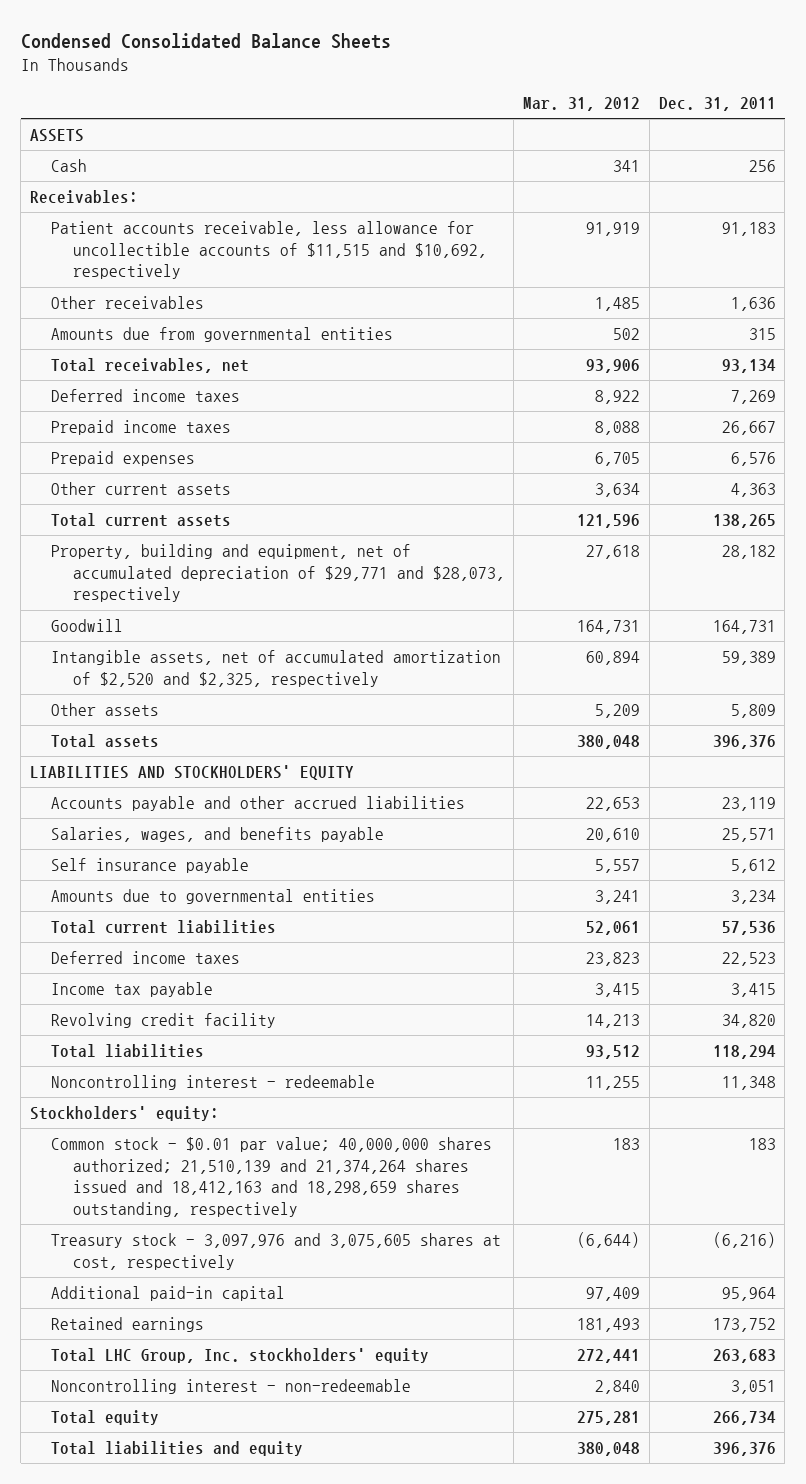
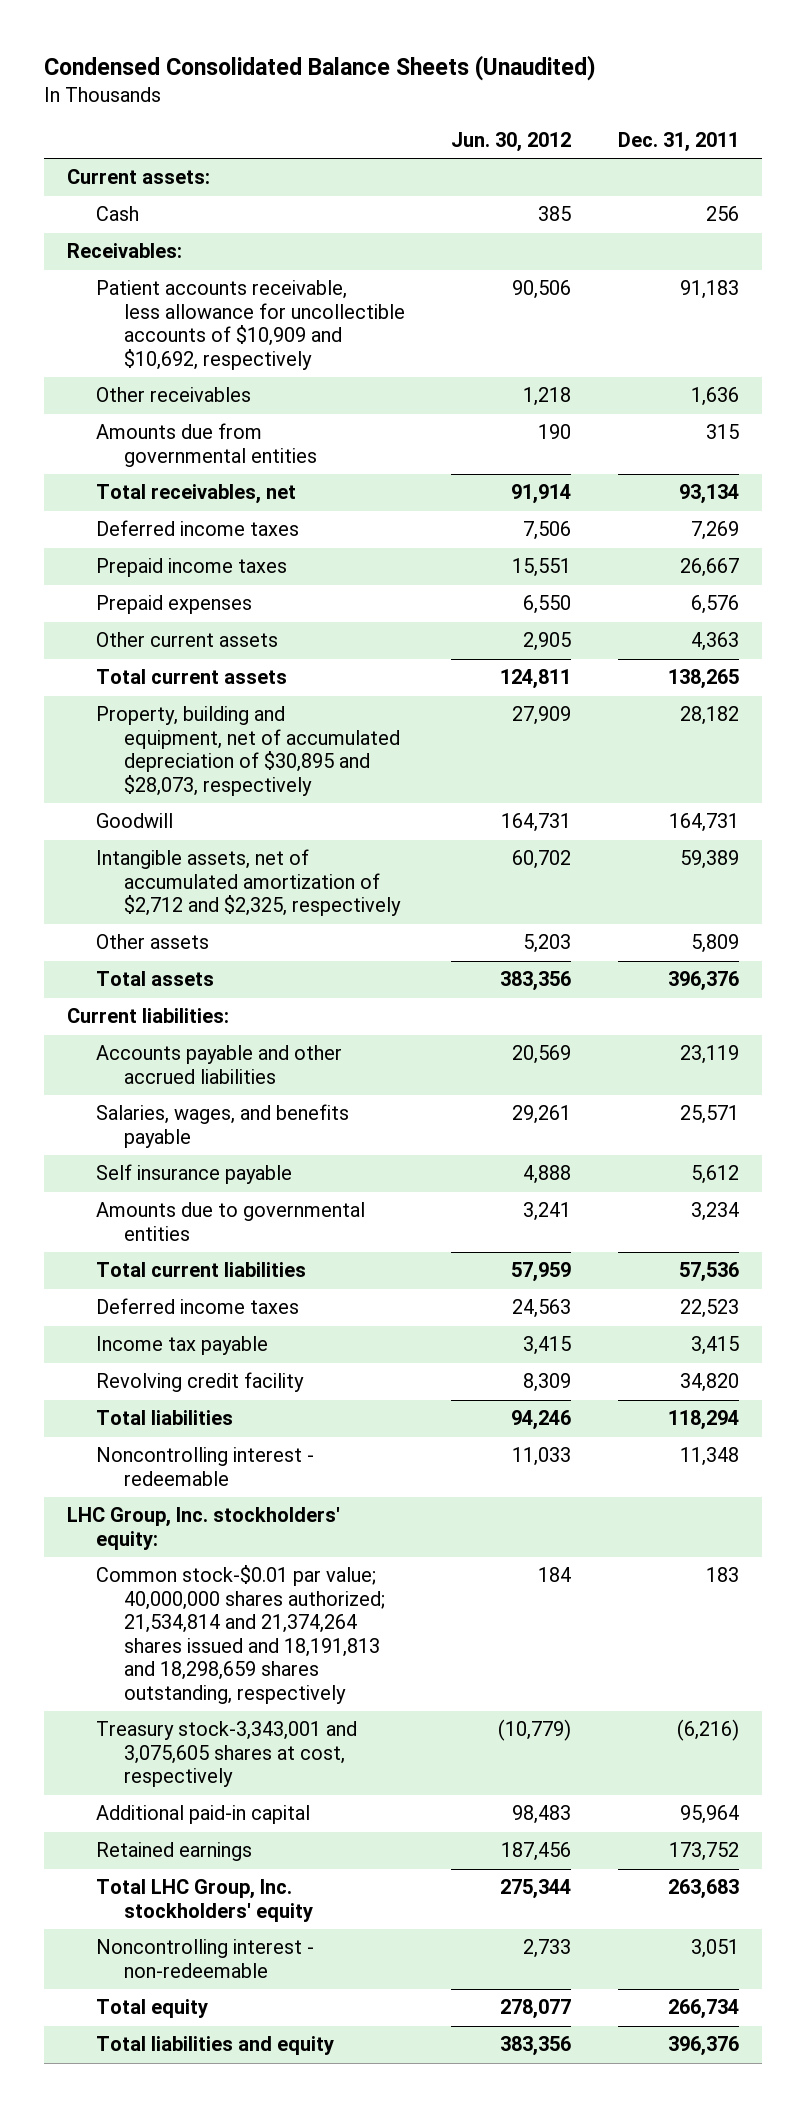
- Condensed Consolidated Balance Sheets
+ Condensed Consolidated Balance Sheets (Unaudited)
- | Mar. 31, 2012 | Dec. 31, 2011
+ | Jun. 30, 2012 | Dec. 31, 2011
- ASSETS
+ Current assets:
- Patient accounts receivable, less allowance for uncollectible accounts of $11,515 and $10,692, respectively | 91,919 | 91,183
+ Patient accounts receivable, less allowance for uncollectible accounts of $10,909 and $10,692, respectively | 90,506 | 91,183
- Property, building and equipment, net of accumulated depreciation of $29,771 and $28,073, respectively | 27,618 | 28,182
+ Property, building and equipment, net of accumulated depreciation of $30,895 and $28,073, respectively | 27,909 | 28,182
- Intangible assets, net of accumulated amortization of $2,520 and $2,325, respectively | 60,894 | 59,389
+ Intangible assets, net of accumulated amortization of $2,712 and $2,325, respectively | 60,702 | 59,389
- LIABILITIES AND STOCKHOLDERS' EQUITY
+ Current liabilities:
- Stockholders' equity:
- Common stock - $0.01 par value; 40,000,000 shares authorized; 21,510,139 and 21,374,264 shares issued and 18,412,163 and 18,298,659 shares outstanding, respectively | 183 | 183
- Treasury stock - 3,097,976 and 3,075,605 shares at cost, respectively | (6,644) | (6,216)
+ LHC Group, Inc. stockholders' equity:
+ Common stock-$0.01 par value; 40,000,000 shares authorized; 21,534,814 and 21,374,264 shares issued and 18,191,813 and 18,298,659 shares outstanding, respectively | 184 | 183
+ Treasury stock-3,343,001 and 3,075,605 shares at cost, respectively | (10,779) | (6,216)

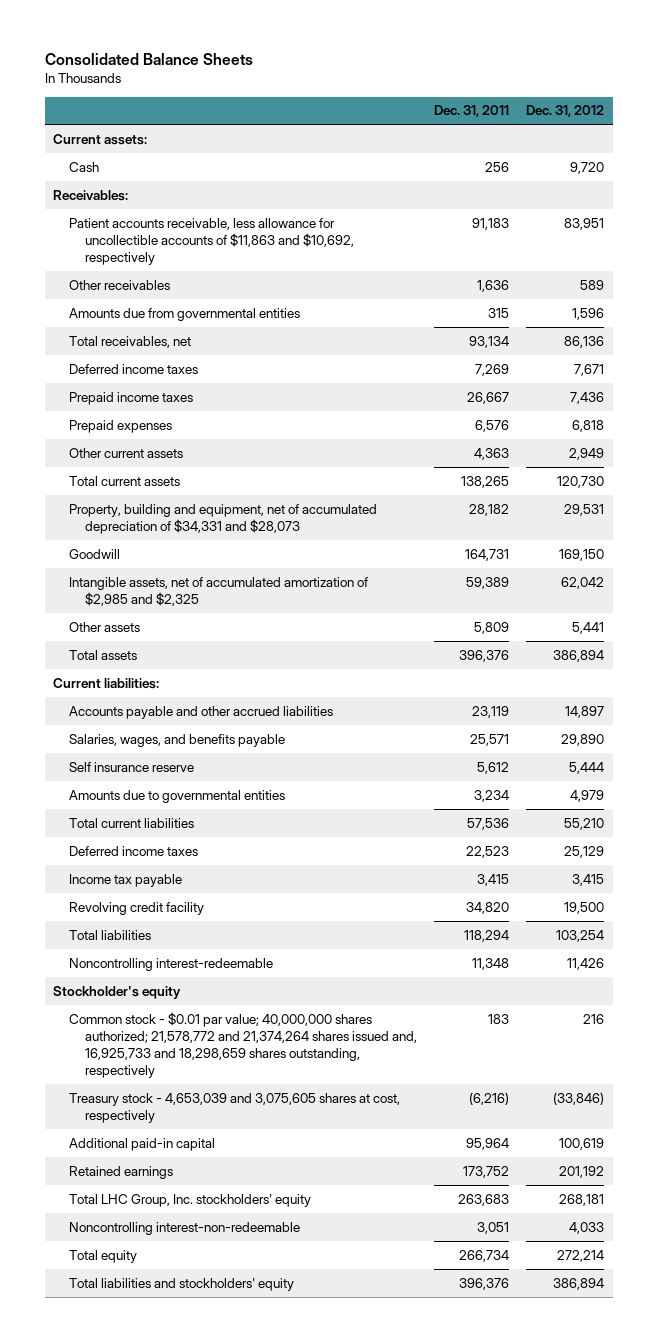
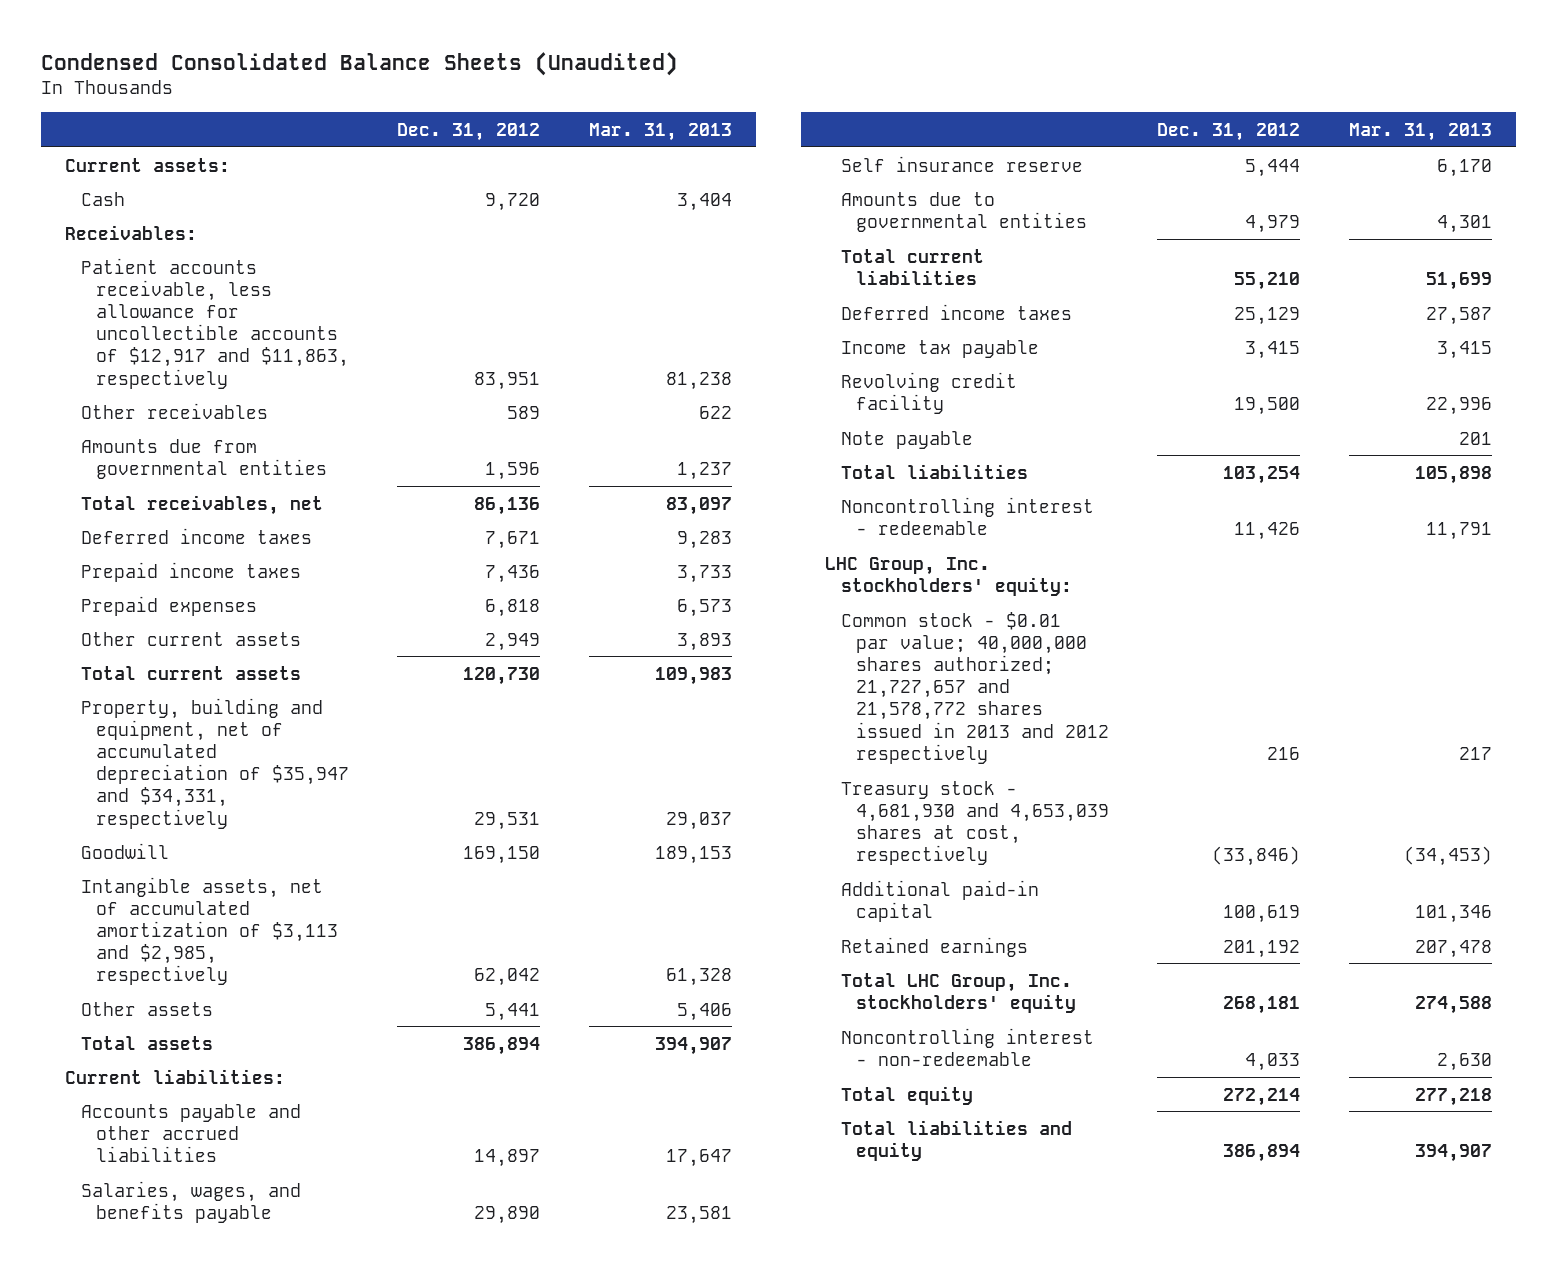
- Consolidated Balance Sheets
+ Condensed Consolidated Balance Sheets (Unaudited)
- | Dec. 31, 2011 | Dec. 31, 2012
+ | Dec. 31, 2012 | Mar. 31, 2013
- Patient accounts receivable, less allowance for uncollectible accounts of $11,863 and $10,692, respectively | 91,183 | 83,951
+ Patient accounts receivable, less allowance for uncollectible accounts of $12,917 and $11,863, respectively | 83,951 | 81,238
- Property, building and equipment, net of accumulated depreciation of $34,331 and $28,073 | 28,182 | 29,531
+ Property, building and equipment, net of accumulated depreciation of $35,947 and $34,331, respectively | 29,531 | 29,037
- Intangible assets, net of accumulated amortization of $2,985 and $2,325 | 59,389 | 62,042
+ Intangible assets, net of accumulated amortization of $3,113 and $2,985, respectively | 62,042 | 61,328
+ Note payable | | 201
- Noncontrolling interest-redeemable | 11,348 | 11,426
- Stockholder's equity
- Common stock - $0.01 par value; 40,000,000 shares authorized; 21,578,772 and 21,374,264 shares issued and, 16,925,733 and 18,298,659 shares outstanding, respectively | 183 | 216
- Treasury stock - 4,653,039 and 3,075,605 shares at cost, respectively | (6,216) | (33,846)
+ Noncontrolling interest - redeemable | 11,426 | 11,791
+ LHC Group, Inc. stockholders' equity:
+ Common stock - $0.01 par value; 40,000,000 shares authorized; 21,727,657 and 21,578,772 shares issued in 2013 and 2012 respectively | 216 | 217
+ Treasury stock - 4,681,930 and 4,653,039 shares at cost, respectively | (33,846) | (34,453)
- Noncontrolling interest-non-redeemable | 3,051 | 4,033
+ Noncontrolling interest - non-redeemable | 4,033 | 2,630
- Total liabilities and stockholders' equity | 396,376 | 386,894
+ Total liabilities and equity | 386,894 | 394,907

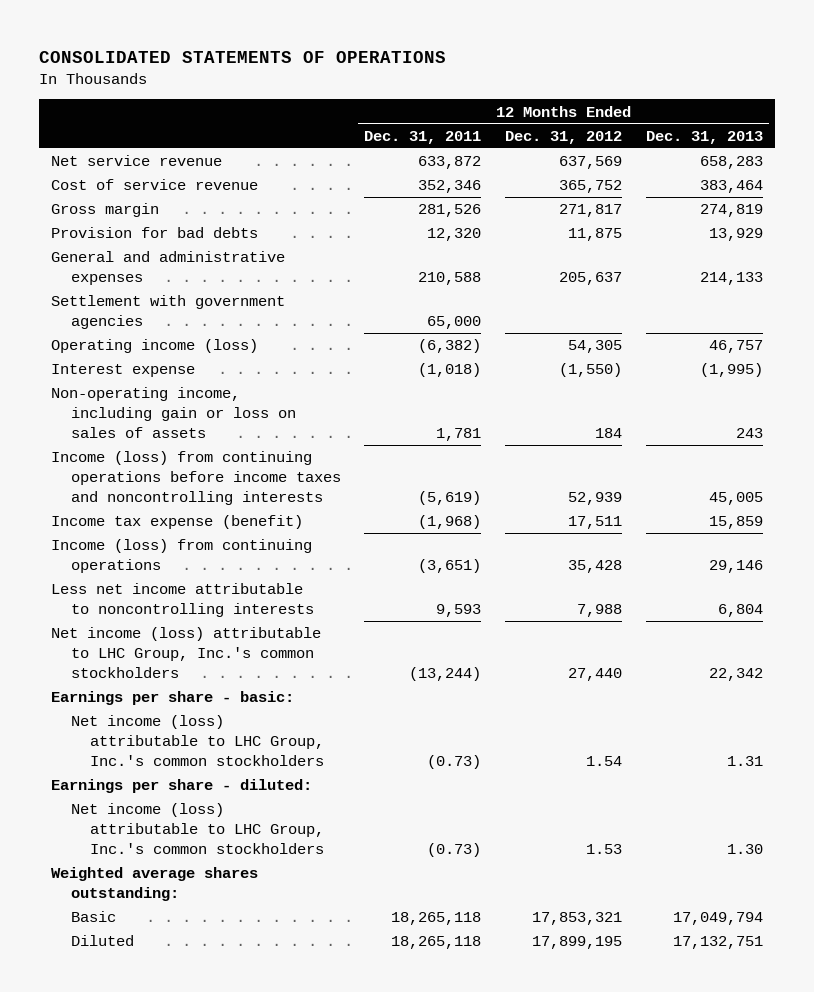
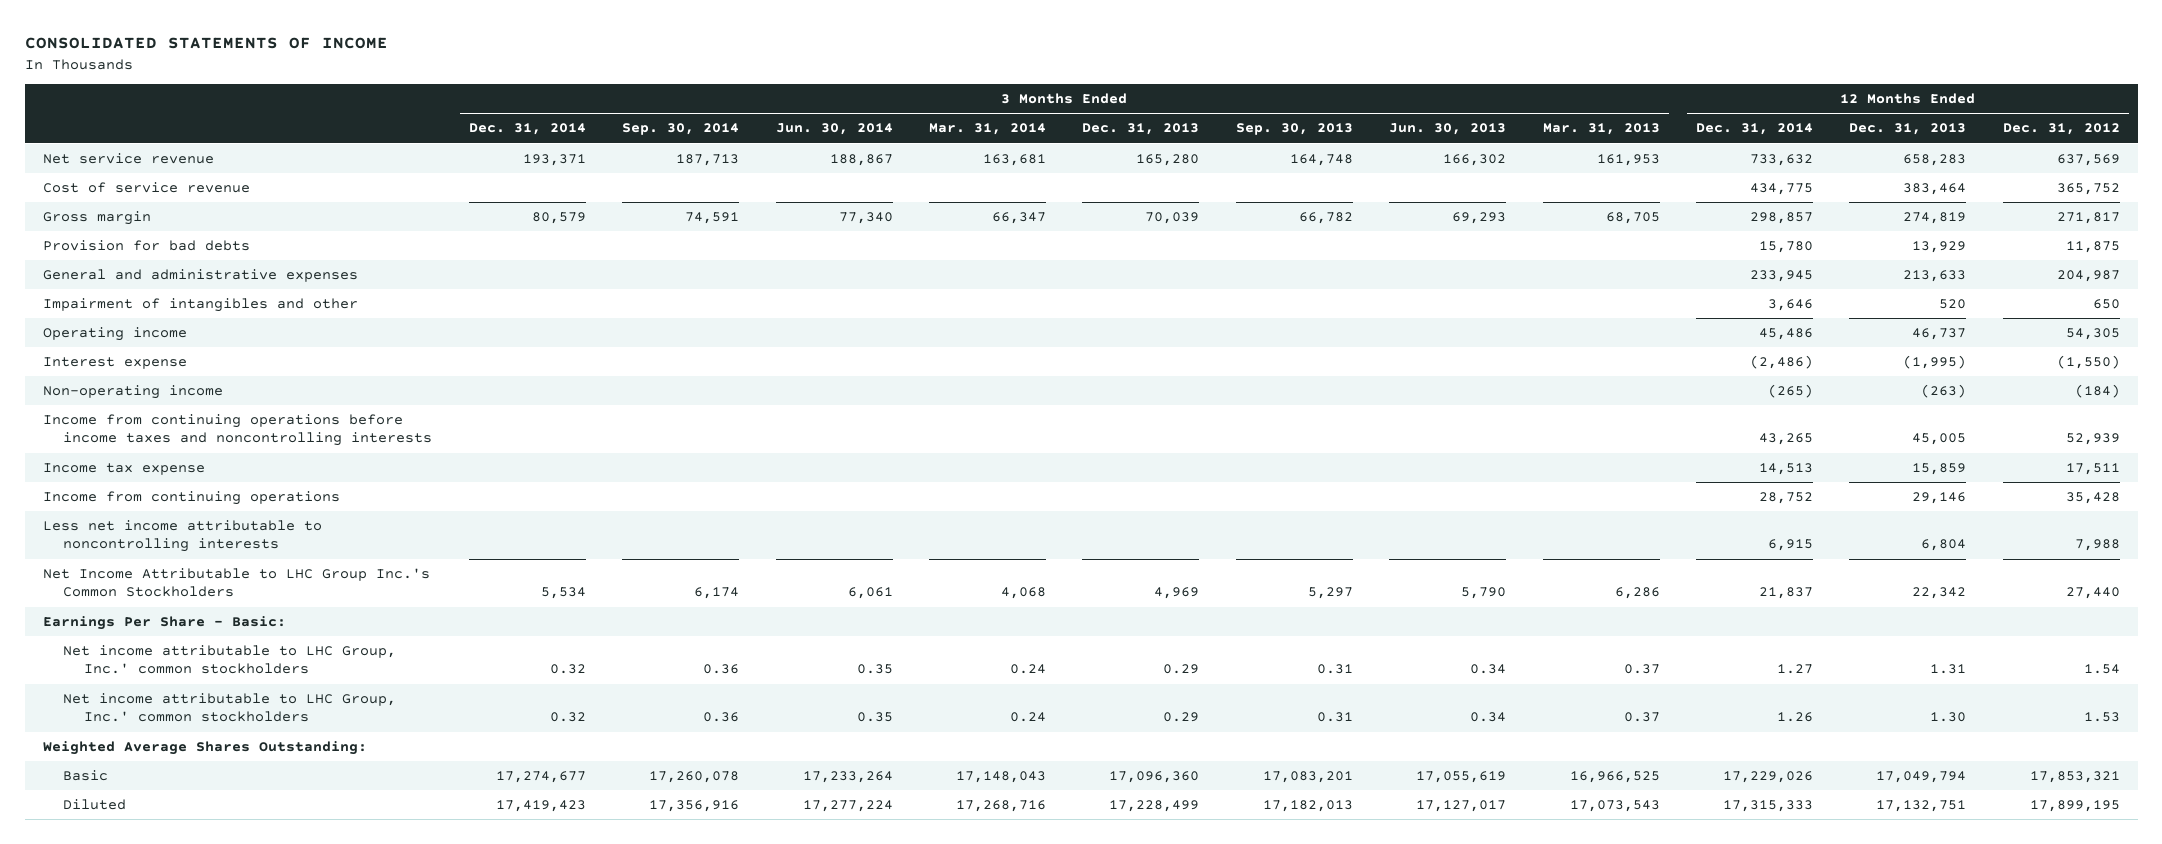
- CONSOLIDATED STATEMENTS OF OPERATIONS
+ CONSOLIDATED STATEMENTS OF INCOME
- | 12 Months Ended Dec. 31, 2011 | 12 Months Ended Dec. 31, 2012 | 12 Months Ended Dec. 31, 2013
+ | 3 Months Ended Dec. 31, 2014 | 3 Months Ended Sep. 30, 2014 | 3 Months Ended Jun. 30, 2014 | 3 Months Ended Mar. 31, 2014 | 3 Months Ended Dec. 31, 2013 | 3 Months Ended Sep. 30, 2013 | 3 Months Ended Jun. 30, 2013 | 3 Months Ended Mar. 31, 2013 | 12 Months Ended Dec. 31, 2014 | 12 Months Ended Dec. 31, 2013 | 12 Months Ended Dec. 31, 2012
- General and administrative expenses | 210,588 | 205,637 | 214,133
- Settlement with government agencies | 65,000 | |
- Operating income (loss) | (6,382) | 54,305 | 46,757
+ General and administrative expenses | | | | | | | | | 233,945 | 213,633 | 204,987
+ Impairment of intangibles and other | | | | | | | | | 3,646 | 520 | 650
+ Operating income | | | | | | | | | 45,486 | 46,737 | 54,305
- Non-operating income, including gain or loss on sales of assets | 1,781 | 184 | 243
- Income (loss) from continuing operations before income taxes and noncontrolling interests | (5,619) | 52,939 | 45,005
- Income tax expense (benefit) | (1,968) | 17,511 | 15,859
- Income (loss) from continuing operations | (3,651) | 35,428 | 29,146
+ Non-operating income | | | | | | | | | (265) | (263) | (184)
+ Income from continuing operations before income taxes and noncontrolling interests | | | | | | | | | 43,265 | 45,005 | 52,939
+ Income tax expense | | | | | | | | | 14,513 | 15,859 | 17,511
+ Income from continuing operations | | | | | | | | | 28,752 | 29,146 | 35,428
- Net income (loss) attributable to LHC Group, Inc.'s common stockholders | (13,244) | 27,440 | 22,342
- Earnings per share - basic:
- Net income (loss) attributable to LHC Group, Inc.'s common stockholders | (0.73) | 1.54 | 1.31
- Earnings per share - diluted:
- Net income (loss) attributable to LHC Group, Inc.'s common stockholders | (0.73) | 1.53 | 1.30
- Weighted average shares outstanding:
+ Net Income Attributable to LHC Group Inc.'s Common Stockholders | 5,534 | 6,174 | 6,061 | 4,068 | 4,969 | 5,297 | 5,790 | 6,286 | 21,837 | 22,342 | 27,440
+ Earnings Per Share - Basic:
+ Net income attributable to LHC Group, Inc.' common stockholders | 0.32 | 0.36 | 0.35 | 0.24 | 0.29 | 0.31 | 0.34 | 0.37 | 1.27 | 1.31 | 1.54
+ Net income attributable to LHC Group, Inc.' common stockholders | 0.32 | 0.36 | 0.35 | 0.24 | 0.29 | 0.31 | 0.34 | 0.37 | 1.26 | 1.30 | 1.53
+ Weighted Average Shares Outstanding:

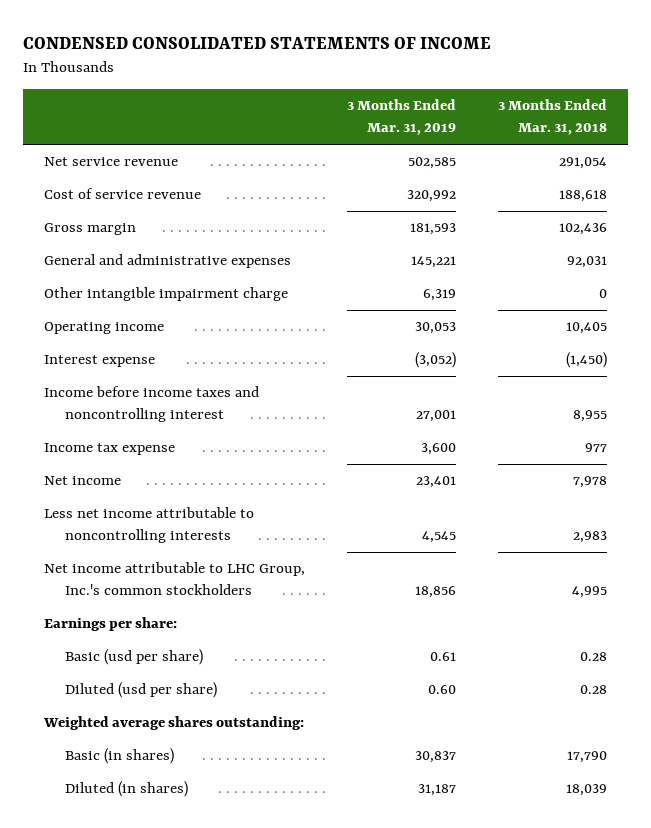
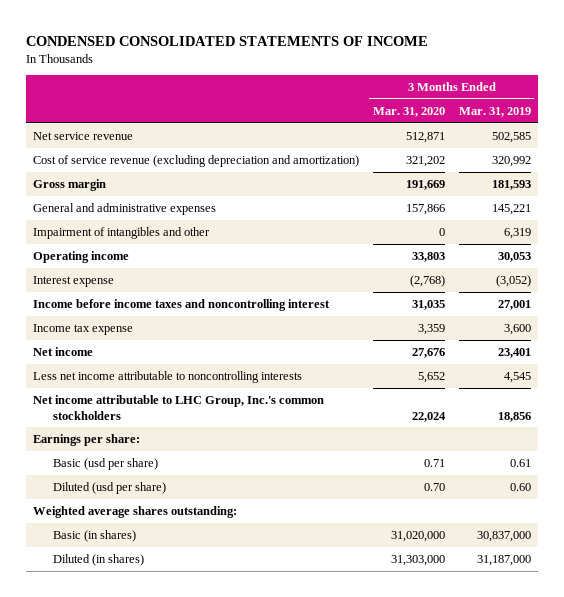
- | 3 Months Ended Mar. 31, 2019 | 3 Months Ended Mar. 31, 2018
+ | 3 Months Ended Mar. 31, 2020 | 3 Months Ended Mar. 31, 2019
- Cost of service revenue | 320,992 | 188,618
+ Cost of service revenue (excluding depreciation and amortization) | 321,202 | 320,992
- Other intangible impairment charge | 6,319 | 0
+ Impairment of intangibles and other | 0 | 6,319
- Basic (in shares) | 30,837 | 17,790
- Diluted (in shares) | 31,187 | 18,039
+ Basic (in shares) | 31,020,000 | 30,837,000
+ Diluted (in shares) | 31,303,000 | 31,187,000

